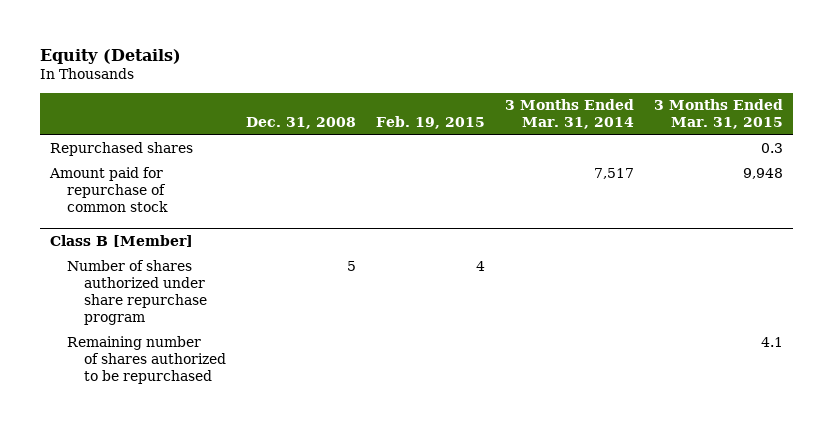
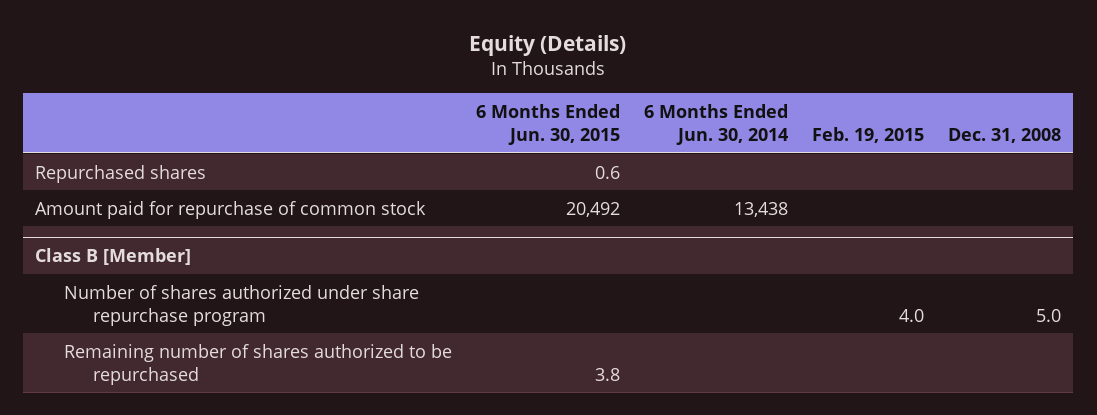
- | Dec. 31, 2008 | Feb. 19, 2015 | 3 Months Ended Mar. 31, 2014 | 3 Months Ended Mar. 31, 2015
+ | 6 Months Ended Jun. 30, 2015 | 6 Months Ended Jun. 30, 2014 | Feb. 19, 2015 | Dec. 31, 2008
@ Class B [Member]
- Number of shares authorized under share repurchase program | 5 | 4 | |
+ Number of shares authorized under share repurchase program | | | 4.0 | 5.0

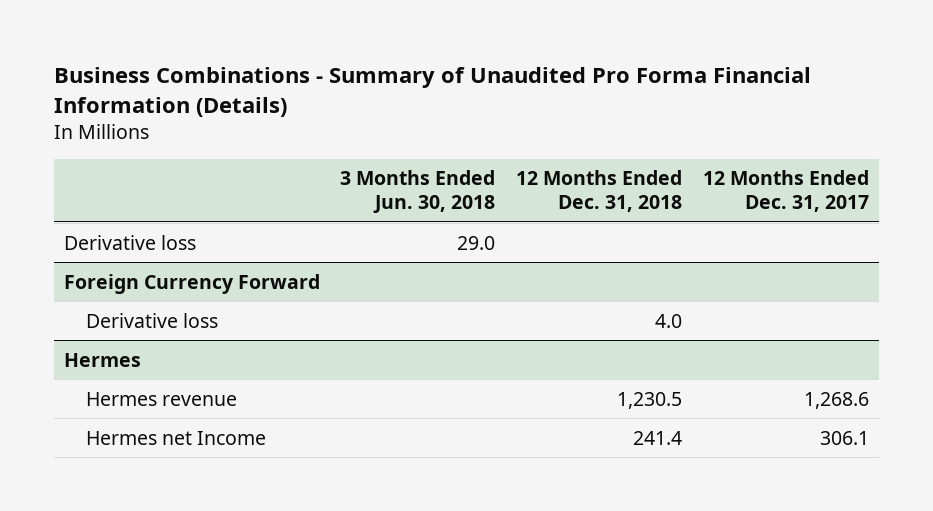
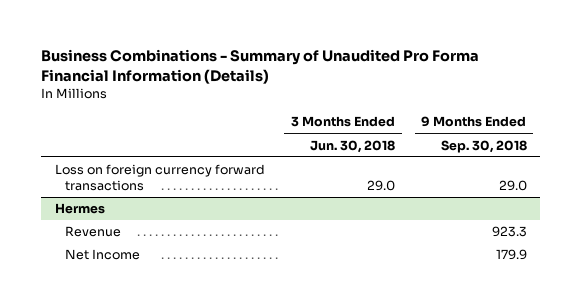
- | 3 Months Ended Jun. 30, 2018 | 12 Months Ended Dec. 31, 2018 | 12 Months Ended Dec. 31, 2017
+ | 3 Months Ended Jun. 30, 2018 | 9 Months Ended Sep. 30, 2018
- Derivative loss | 29.0 | |
- Foreign Currency Forward
- Derivative loss | | 4.0 |
+ Loss on foreign currency forward transactions | 29.0 | 29.0
@ Hermes
- Hermes revenue | | 1,230.5 | 1,268.6
- Hermes net Income | | 241.4 | 306.1
+ Revenue | | 923.3
+ Net Income | | 179.9

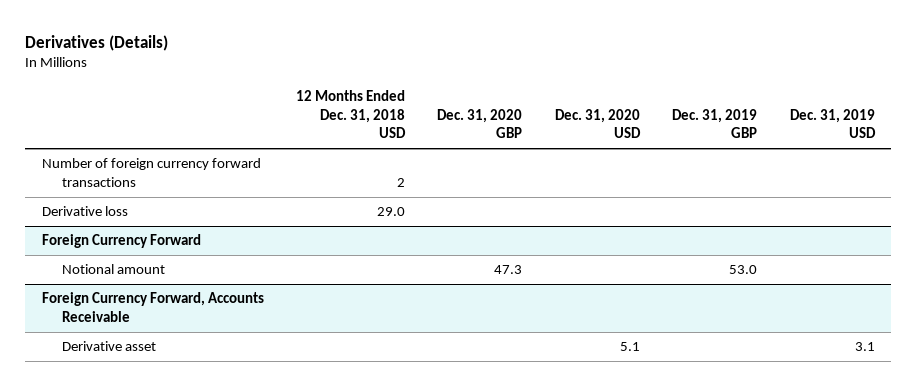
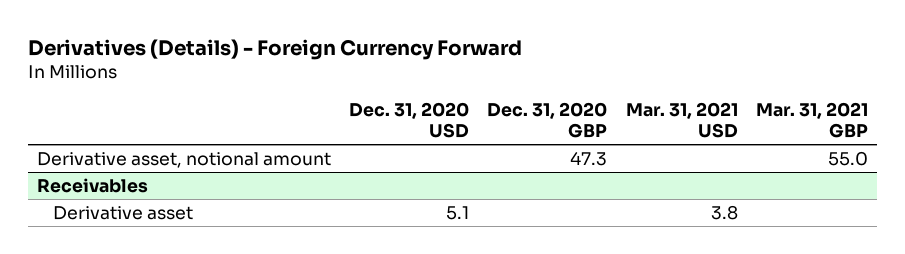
- Derivatives (Details)
+ Derivatives (Details) - Foreign Currency Forward
- | 12 Months Ended Dec. 31, 2018 USD | Dec. 31, 2020 GBP | Dec. 31, 2020 USD | Dec. 31, 2019 GBP | Dec. 31, 2019 USD
+ | Dec. 31, 2020 USD | Dec. 31, 2020 GBP | Mar. 31, 2021 USD | Mar. 31, 2021 GBP
- Number of foreign currency forward transactions | 2 | | | |
- Derivative loss | 29.0 | | | |
- Foreign Currency Forward
- Notional amount | | 47.3 | | 53.0 |
- Foreign Currency Forward, Accounts Receivable
- Derivative asset | | | 5.1 | | 3.1
+ Derivative asset, notional amount | | 47.3 | | 55.0
+ Receivables
+ Derivative asset | 5.1 | | 3.8 |

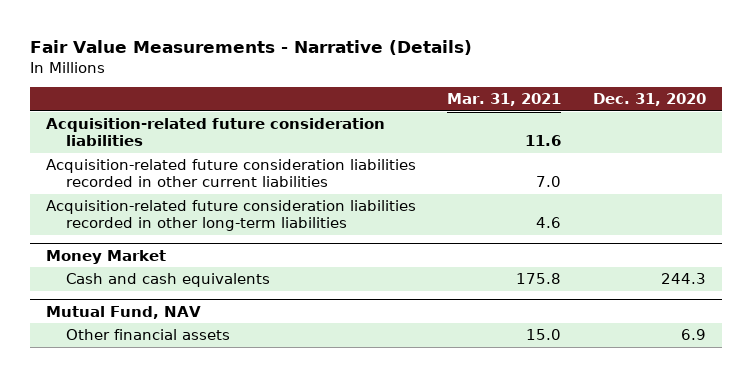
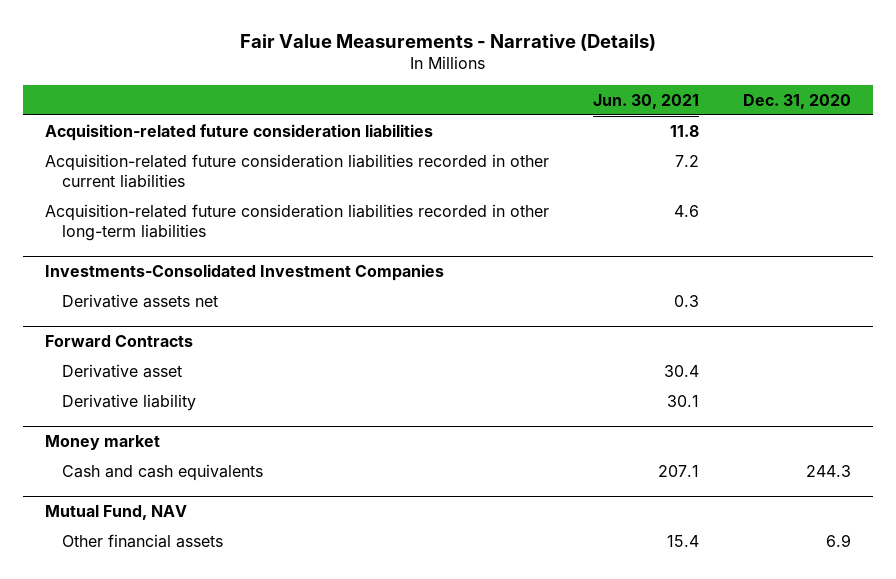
- | Mar. 31, 2021 | Dec. 31, 2020
+ | Jun. 30, 2021 | Dec. 31, 2020
- Money Market
+ Investments-Consolidated Investment Companies
+ Derivative assets net | 0.3 |
+ Forward Contracts
+ Derivative asset | 30.4 |
+ Derivative liability | 30.1 |
+ Money market

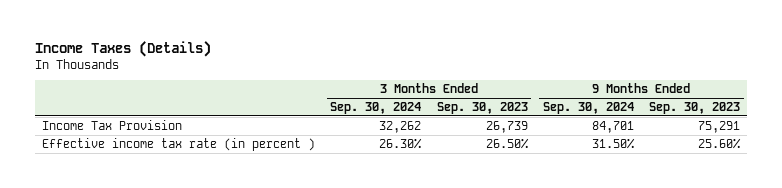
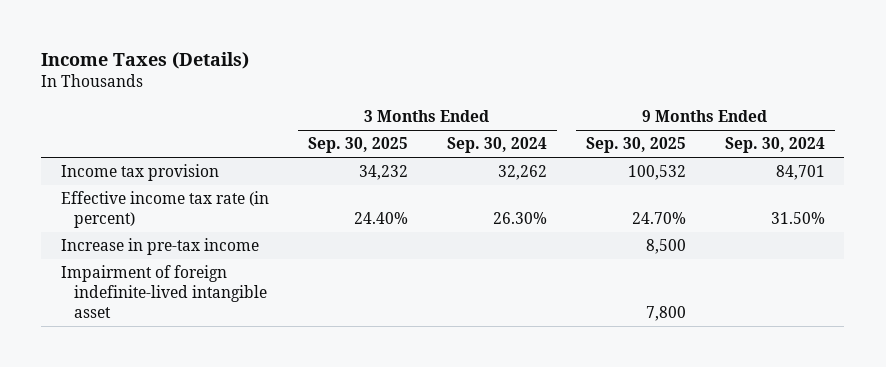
- | 3 Months Ended Sep. 30, 2024 | 3 Months Ended Sep. 30, 2023 | 9 Months Ended Sep. 30, 2024 | 9 Months Ended Sep. 30, 2023
+ | 3 Months Ended Sep. 30, 2025 | 3 Months Ended Sep. 30, 2024 | 9 Months Ended Sep. 30, 2025 | 9 Months Ended Sep. 30, 2024
- Income Tax Provision | 32,262 | 26,739 | 84,701 | 75,291
- Effective income tax rate (in percent ) | 26.30% | 26.50% | 31.50% | 25.60%
+ Income tax provision | 34,232 | 32,262 | 100,532 | 84,701
+ Effective income tax rate (in percent) | 24.40% | 26.30% | 24.70% | 31.50%
+ Increase in pre-tax income | | | 8,500 |
+ Impairment of foreign indefinite-lived intangible asset | | | 7,800 |

